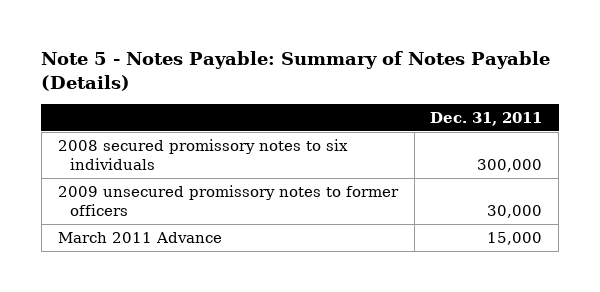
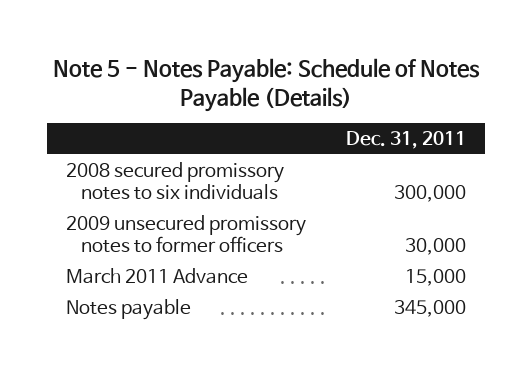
- Note 5 - Notes Payable: Summary of Notes Payable (Details)
+ Note 5 - Notes Payable: Schedule of Notes Payable (Details)
+ Notes payable | 345,000

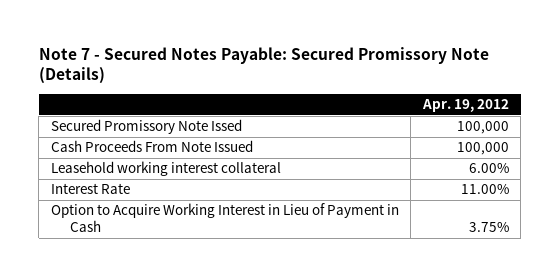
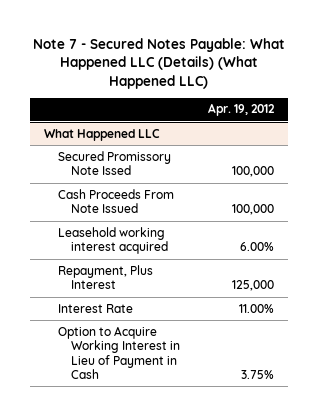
- Note 7 - Secured Notes Payable: Secured Promissory Note (Details)
+ Note 7 - Secured Notes Payable: What Happened LLC (Details) (What Happened LLC)
+ What Happened LLC
- Leasehold working interest collateral | 6.00%
+ Leasehold working interest acquired | 6.00%
+ Repayment, Plus Interest | 125,000

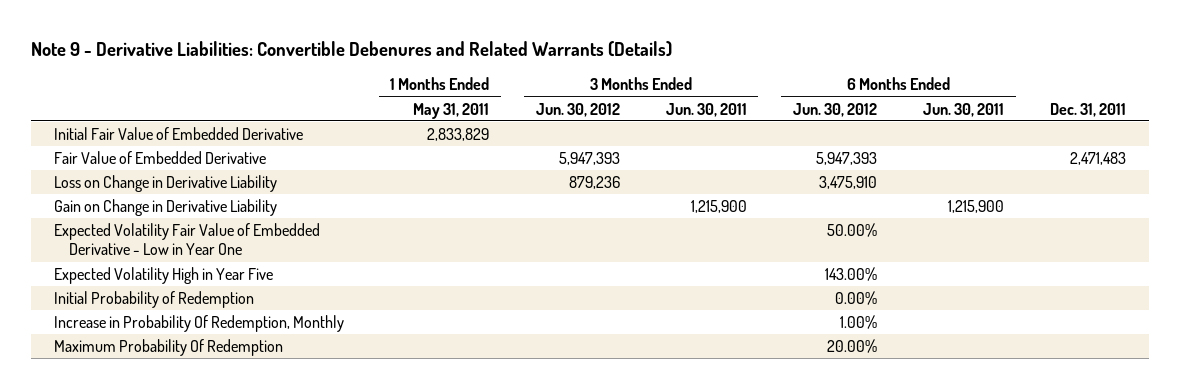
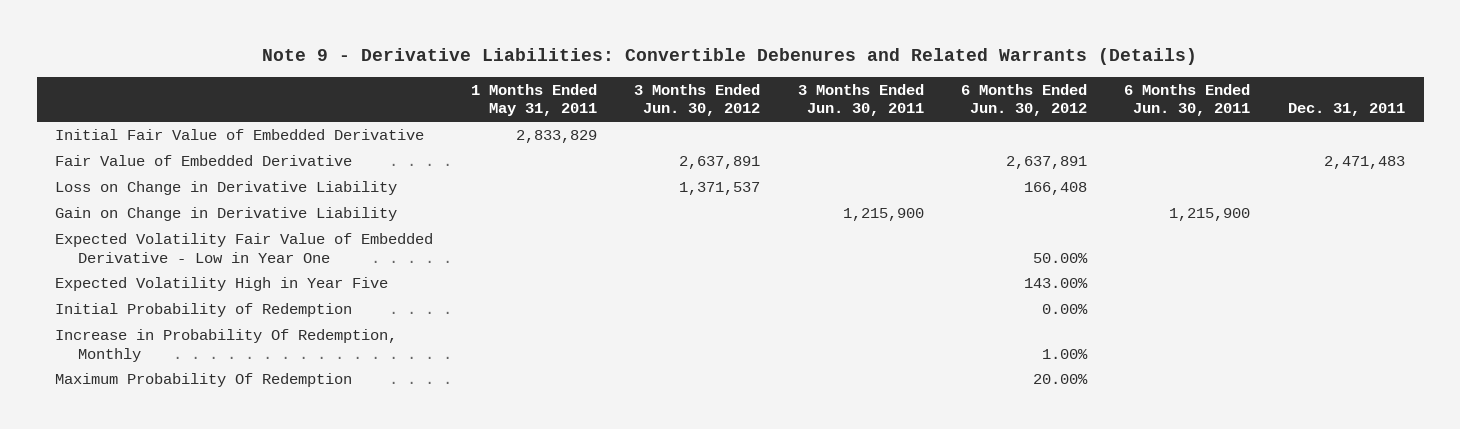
- Fair Value of Embedded Derivative | | 5,947,393 | | 5,947,393 | | 2,471,483
- Loss on Change in Derivative Liability | | 879,236 | | 3,475,910 | |
+ Fair Value of Embedded Derivative | | 2,637,891 | | 2,637,891 | | 2,471,483
+ Loss on Change in Derivative Liability | | 1,371,537 | | 166,408 | |

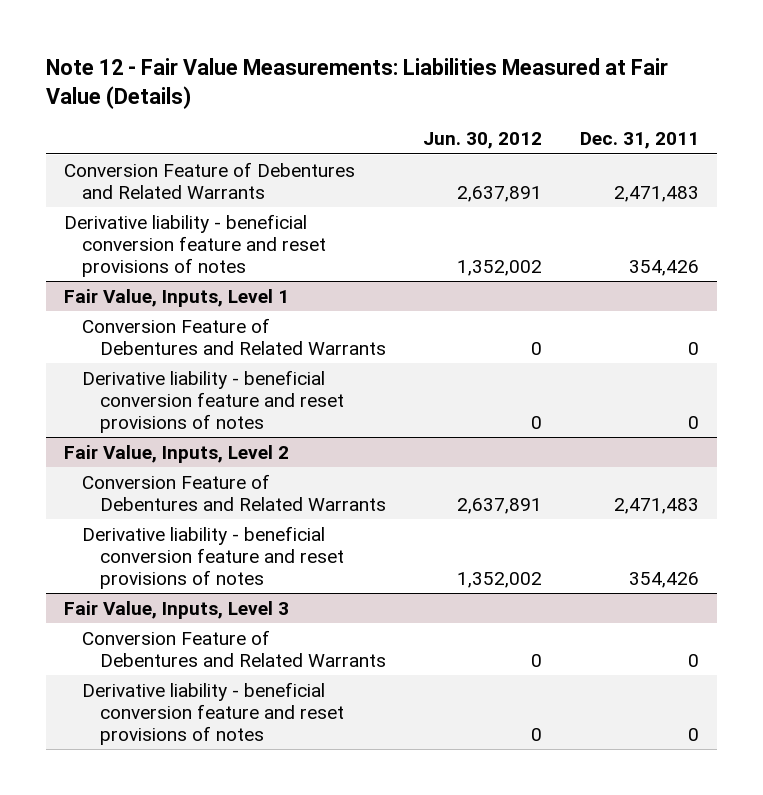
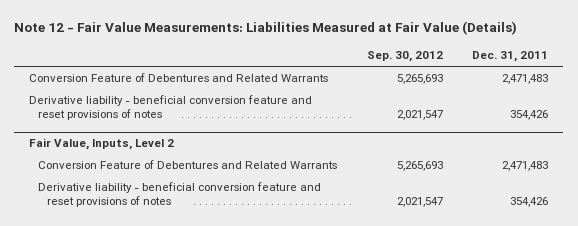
- | Jun. 30, 2012 | Dec. 31, 2011
+ | Sep. 30, 2012 | Dec. 31, 2011
- Fair Value, Inputs, Level 1
- Conversion Feature of Debentures and Related Warrants | 0 | 0
- Derivative liability - beneficial conversion feature and reset provisions of notes | 0 | 0
- Fair Value, Inputs, Level 3
- Conversion Feature of Debentures and Related Warrants | 0 | 0
- Derivative liability - beneficial conversion feature and reset provisions of notes | 0 | 0

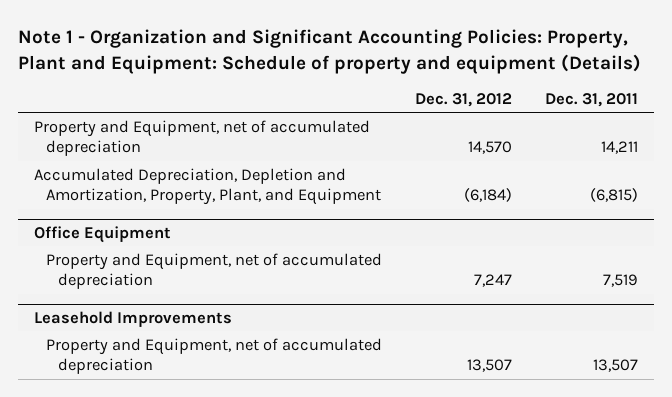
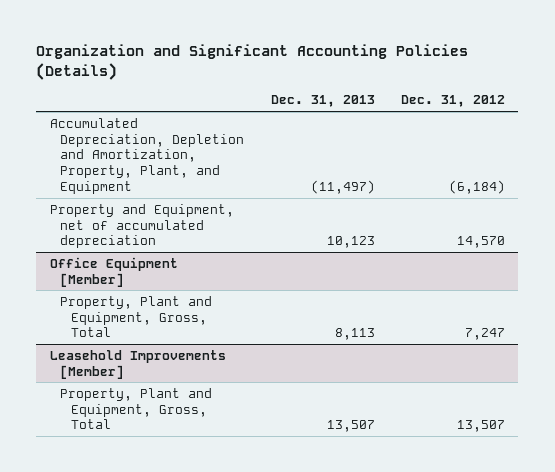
- Note 1 - Organization and Significant Accounting Policies: Property, Plant and Equipment: Schedule of property and equipment (Details)
+ Organization and Significant Accounting Policies (Details)
- | Dec. 31, 2012 | Dec. 31, 2011
+ | Dec. 31, 2013 | Dec. 31, 2012
- Office Equipment
- Property and Equipment, net of accumulated depreciation | 7,247 | 7,519
- Leasehold Improvements
- Property and Equipment, net of accumulated depreciation | 13,507 | 13,507
moved down: Property and Equipment, net of accumulated depreciation | 10,123 | 14,570
+ Office Equipment [Member]
+ Property, Plant and Equipment, Gross, Total | 8,113 | 7,247
+ Leasehold Improvements [Member]
+ Property, Plant and Equipment, Gross, Total | 13,507 | 13,507

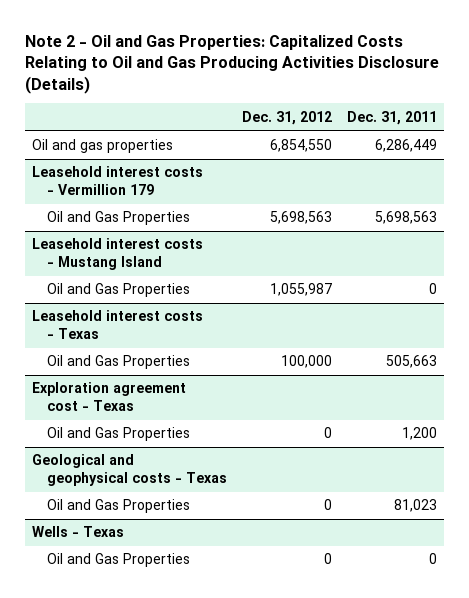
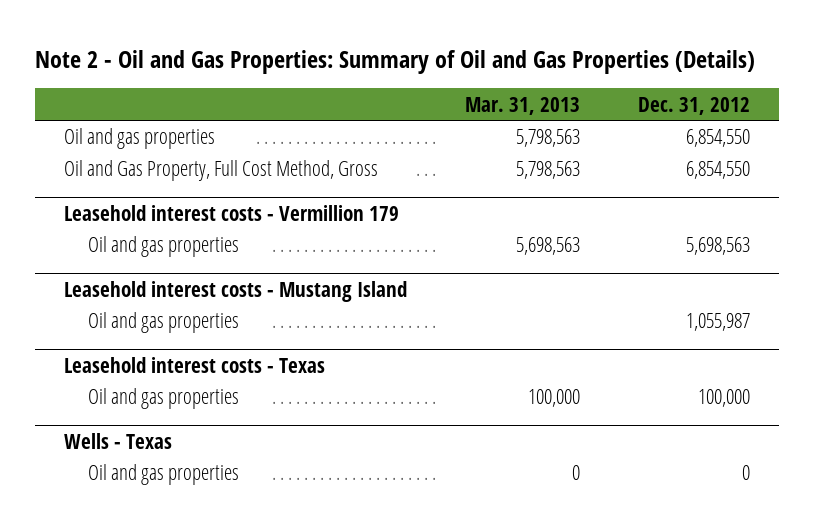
- Note 2 - Oil and Gas Properties: Capitalized Costs Relating to Oil and Gas Producing Activities Disclosure (Details)
+ Note 2 - Oil and Gas Properties: Summary of Oil and Gas Properties (Details)
- | Dec. 31, 2012 | Dec. 31, 2011
+ | Mar. 31, 2013 | Dec. 31, 2012
+ Oil and Gas Property, Full Cost Method, Gross | 5,798,563 | 6,854,550
@ Leasehold interest costs - Vermillion 179
- Oil and Gas Properties | 5,698,563 | 5,698,563
+ Oil and gas properties | 5,698,563 | 5,698,563
@ Leasehold interest costs - Mustang Island
- Oil and Gas Properties | 1,055,987 | 0
+ Oil and gas properties | | 1,055,987
@ Leasehold interest costs - Texas
- Oil and Gas Properties | 100,000 | 505,663
- Exploration agreement cost - Texas
- Oil and Gas Properties | 0 | 1,200
- Geological and geophysical costs - Texas
- Oil and Gas Properties | 0 | 81,023
@ Leasehold interest costs - Texas
+ Oil and gas properties | 100,000 | 100,000
@ Wells - Texas
- Oil and Gas Properties | 0 | 0
+ Oil and gas properties | 0 | 0

